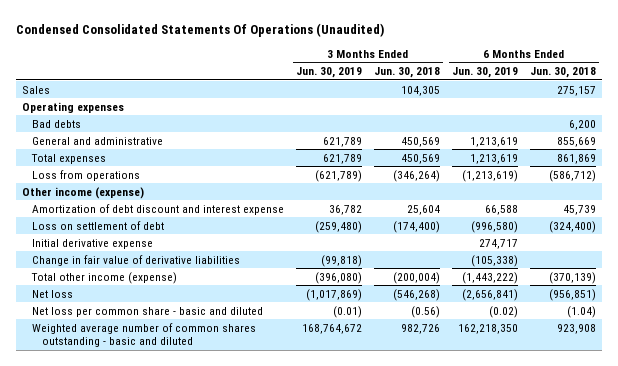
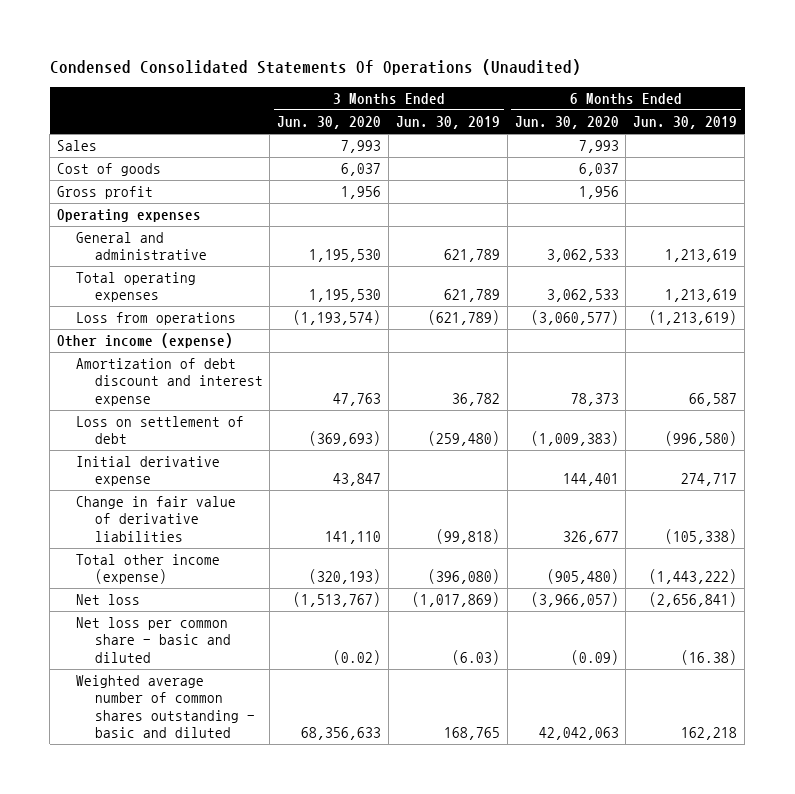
- | 3 Months Ended Jun. 30, 2019 | 3 Months Ended Jun. 30, 2018 | 6 Months Ended Jun. 30, 2019 | 6 Months Ended Jun. 30, 2018
+ | 3 Months Ended Jun. 30, 2020 | 3 Months Ended Jun. 30, 2019 | 6 Months Ended Jun. 30, 2020 | 6 Months Ended Jun. 30, 2019
+ Cost of goods | 6,037 | | 6,037 |
+ Gross profit | 1,956 | | 1,956 |
- Bad debts | | | | 6,200
- Total expenses | 621,789 | 450,569 | 1,213,619 | 861,869
+ Total operating expenses | 1,195,530 | 621,789 | 3,062,533 | 1,213,619
- Amortization of debt discount and interest expense | 36,782 | 25,604 | 66,588 | 45,739
+ Amortization of debt discount and interest expense | 47,763 | 36,782 | 78,373 | 66,587
- Net loss per common share - basic and diluted | (0.01) | (0.56) | (0.02) | (1.04)
- Weighted average number of common shares outstanding - basic and diluted | 168,764,672 | 982,726 | 162,218,350 | 923,908
+ Net loss per common share - basic and diluted | (0.02) | (6.03) | (0.09) | (16.38)
+ Weighted average number of common shares outstanding - basic and diluted | 68,356,633 | 168,765 | 42,042,063 | 162,218

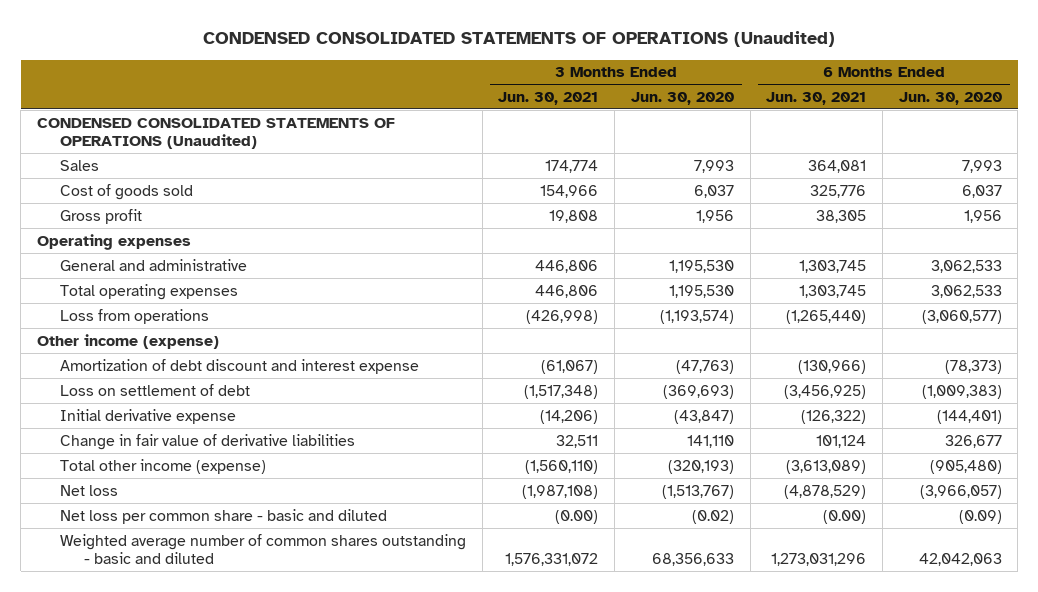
- Condensed Consolidated Statements Of Operations (Unaudited)
+ CONDENSED CONSOLIDATED STATEMENTS OF OPERATIONS (Unaudited)
- | 3 Months Ended Jun. 30, 2020 | 3 Months Ended Jun. 30, 2019 | 6 Months Ended Jun. 30, 2020 | 6 Months Ended Jun. 30, 2019
+ | 3 Months Ended Jun. 30, 2021 | 3 Months Ended Jun. 30, 2020 | 6 Months Ended Jun. 30, 2021 | 6 Months Ended Jun. 30, 2020
+ CONDENSED CONSOLIDATED STATEMENTS OF OPERATIONS (Unaudited)
- Cost of goods | 6,037 | | 6,037 |
+ Cost of goods sold | 154,966 | 6,037 | 325,776 | 6,037
- Amortization of debt discount and interest expense | 47,763 | 36,782 | 78,373 | 66,587
+ Amortization of debt discount and interest expense | (61,067) | (47,763) | (130,966) | (78,373)
- Initial derivative expense | 43,847 | | 144,401 | 274,717
+ Initial derivative expense | (14,206) | (43,847) | (126,322) | (144,401)

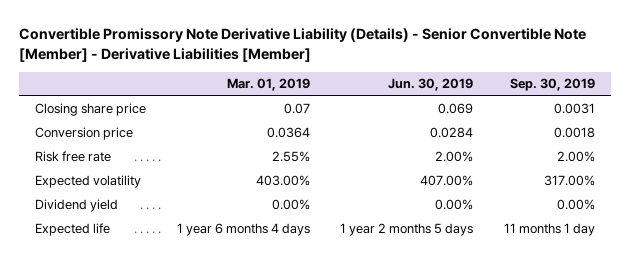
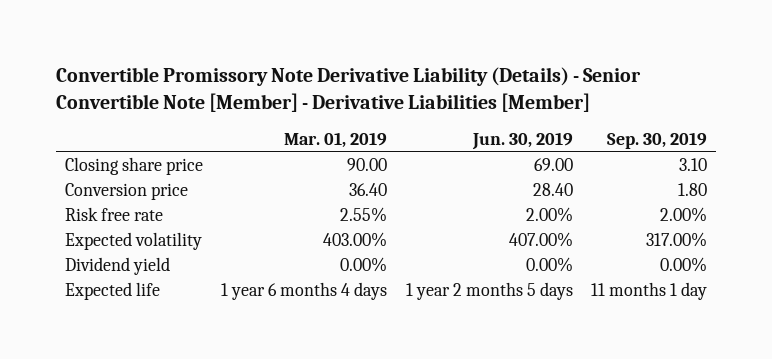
- Closing share price | 0.07 | 0.069 | 0.0031
- Conversion price | 0.0364 | 0.0284 | 0.0018
+ Closing share price | 90.00 | 69.00 | 3.10
+ Conversion price | 36.40 | 28.40 | 1.80

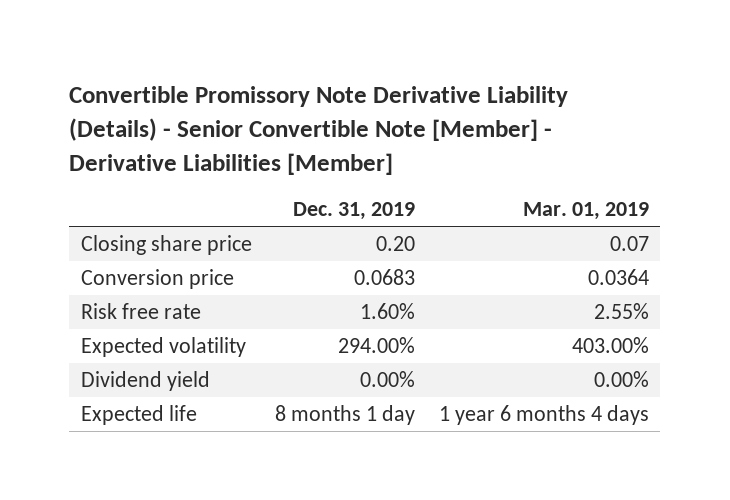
- | Mar. 01, 2019 | Jun. 30, 2019 | Sep. 30, 2019
+ | Dec. 31, 2019 | Mar. 01, 2019
- Closing share price | 90.00 | 69.00 | 3.10
- Conversion price | 36.40 | 28.40 | 1.80
+ Closing share price | 0.20 | 0.07
+ Conversion price | 0.0683 | 0.0364

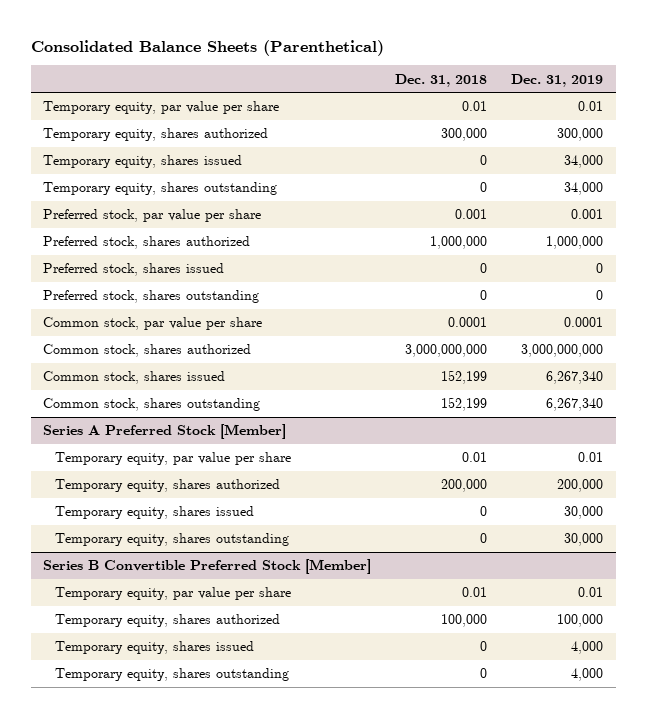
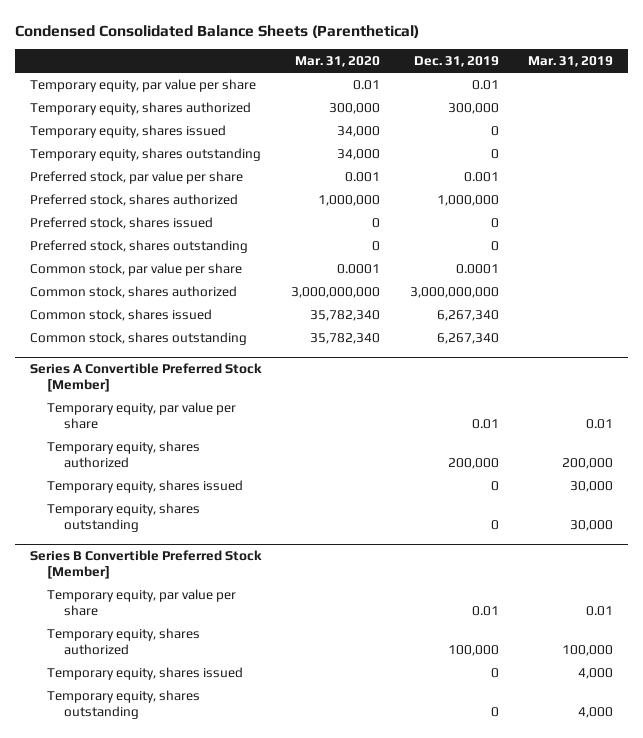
- Consolidated Balance Sheets (Parenthetical)
+ Condensed Consolidated Balance Sheets (Parenthetical)
- | Dec. 31, 2018 | Dec. 31, 2019
+ | Mar. 31, 2020 | Dec. 31, 2019 | Mar. 31, 2019
- Temporary equity, shares issued | 0 | 34,000
- Temporary equity, shares outstanding | 0 | 34,000
+ Temporary equity, shares issued | 34,000 | 0 |
+ Temporary equity, shares outstanding | 34,000 | 0 |
- Series A Preferred Stock [Member]
+ Series A Convertible Preferred Stock [Member]
- Temporary equity, shares issued | 0 | 30,000
- Temporary equity, shares outstanding | 0 | 30,000
+ Temporary equity, shares issued | | 0 | 30,000
+ Temporary equity, shares outstanding | | 0 | 30,000
@ Series B Convertible Preferred Stock [Member]
- Temporary equity, shares issued | 0 | 4,000
- Temporary equity, shares outstanding | 0 | 4,000
+ Temporary equity, shares issued | | 0 | 4,000
+ Temporary equity, shares outstanding | | 0 | 4,000

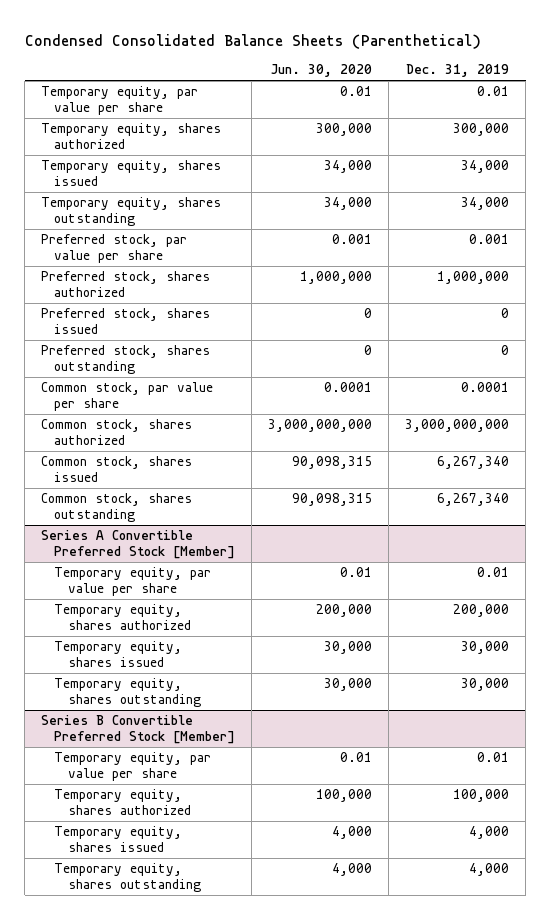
- | Mar. 31, 2020 | Dec. 31, 2019 | Mar. 31, 2019
+ | Jun. 30, 2020 | Dec. 31, 2019
- Temporary equity, shares issued | 34,000 | 0 |
- Temporary equity, shares outstanding | 34,000 | 0 |
+ Temporary equity, shares issued | 34,000 | 34,000
+ Temporary equity, shares outstanding | 34,000 | 34,000
@ Series A Convertible Preferred Stock [Member]
- Temporary equity, shares issued | | 0 | 30,000
- Temporary equity, shares outstanding | | 0 | 30,000
+ Temporary equity, shares issued | 30,000 | 30,000
+ Temporary equity, shares outstanding | 30,000 | 30,000
@ Series B Convertible Preferred Stock [Member]
- Temporary equity, shares issued | | 0 | 4,000
- Temporary equity, shares outstanding | | 0 | 4,000
+ Temporary equity, shares issued | 4,000 | 4,000
+ Temporary equity, shares outstanding | 4,000 | 4,000

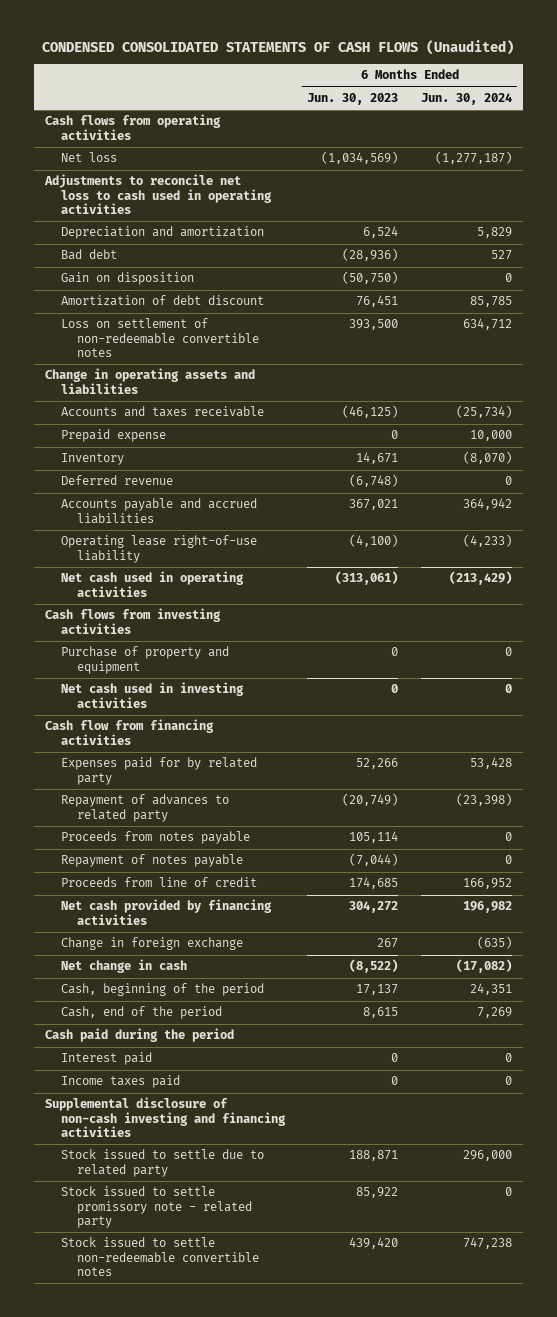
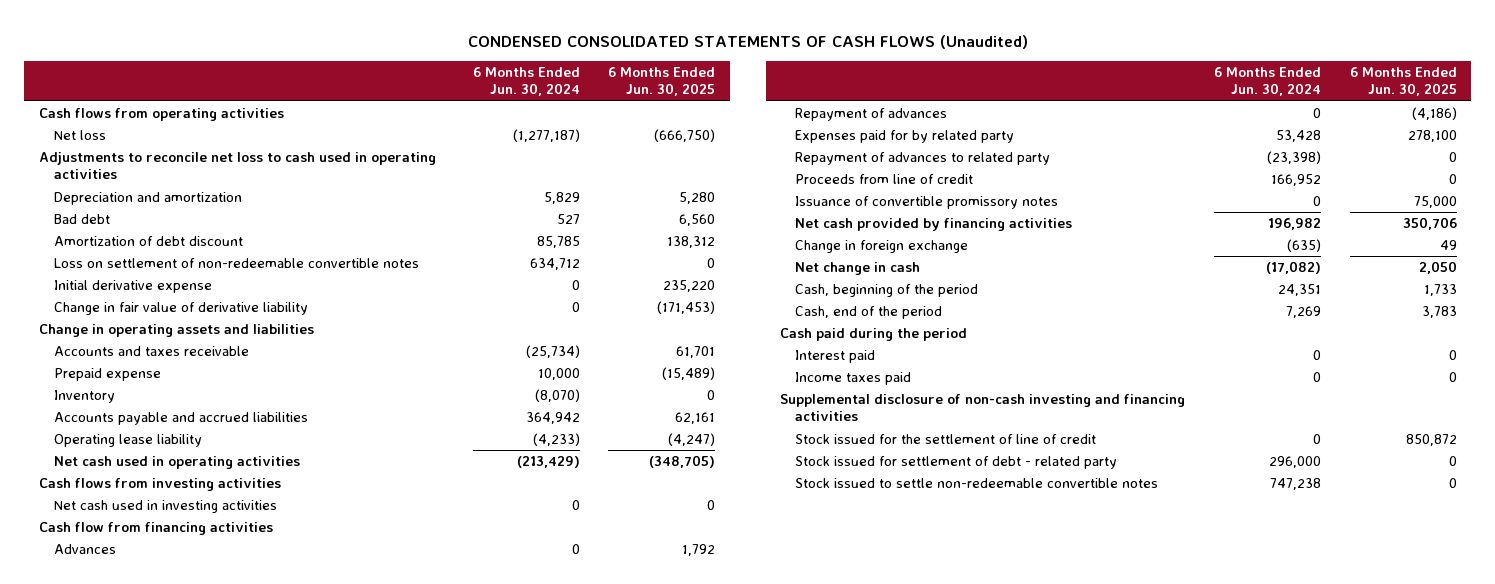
- | 6 Months Ended Jun. 30, 2023 | 6 Months Ended Jun. 30, 2024
+ | 6 Months Ended Jun. 30, 2024 | 6 Months Ended Jun. 30, 2025
- Gain on disposition | (50,750) | 0
+ Initial derivative expense | 0 | 235,220
+ Change in fair value of derivative liability | 0 | (171,453)
- Deferred revenue | (6,748) | 0
- Operating lease right-of-use liability | (4,100) | (4,233)
+ Operating lease liability | (4,233) | (4,247)
- Purchase of property and equipment | 0 | 0
+ Advances | 0 | 1,792
+ Repayment of advances | 0 | (4,186)
- Proceeds from notes payable | 105,114 | 0
- Repayment of notes payable | (7,044) | 0
+ Issuance of convertible promissory notes | 0 | 75,000
- Stock issued to settle due to related party | 188,871 | 296,000
- Stock issued to settle promissory note - related party | 85,922 | 0
+ Stock issued for the settlement of line of credit | 0 | 850,872
+ Stock issued for settlement of debt - related party | 296,000 | 0

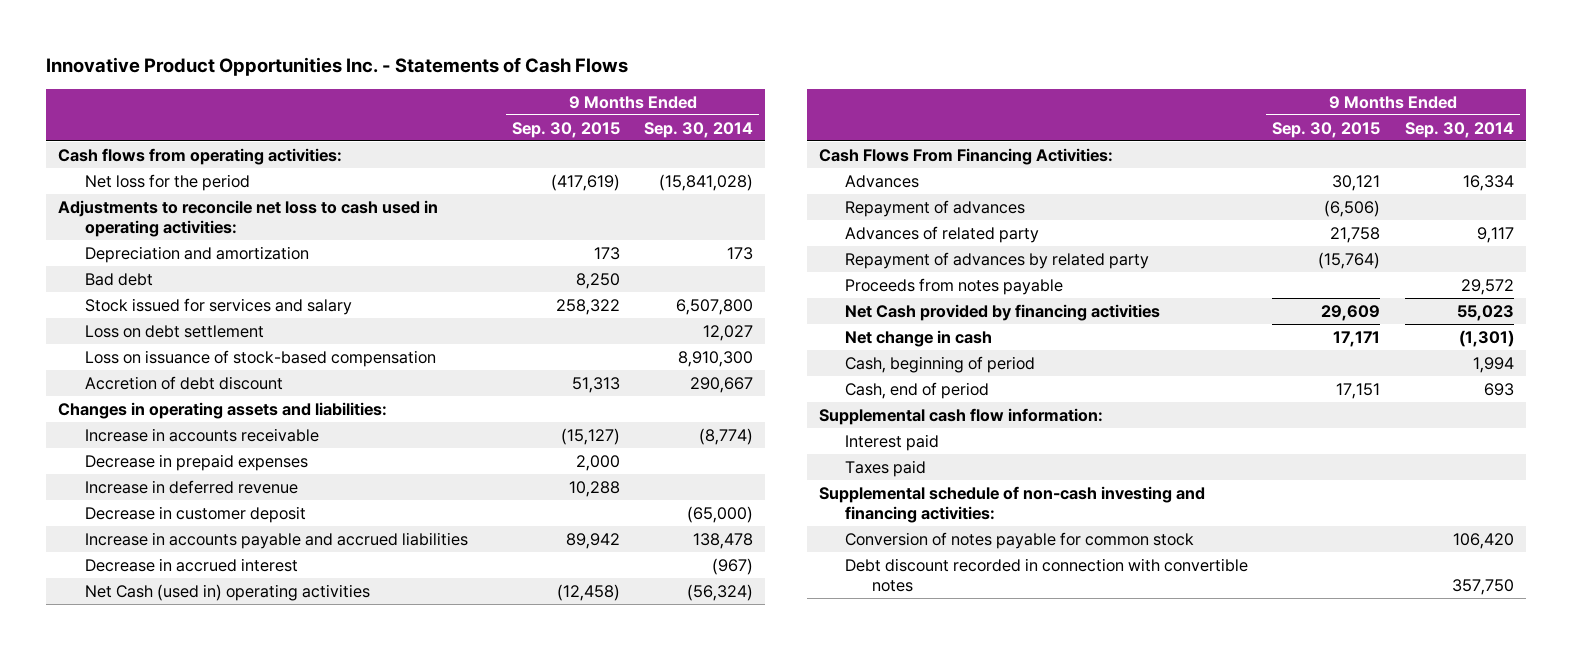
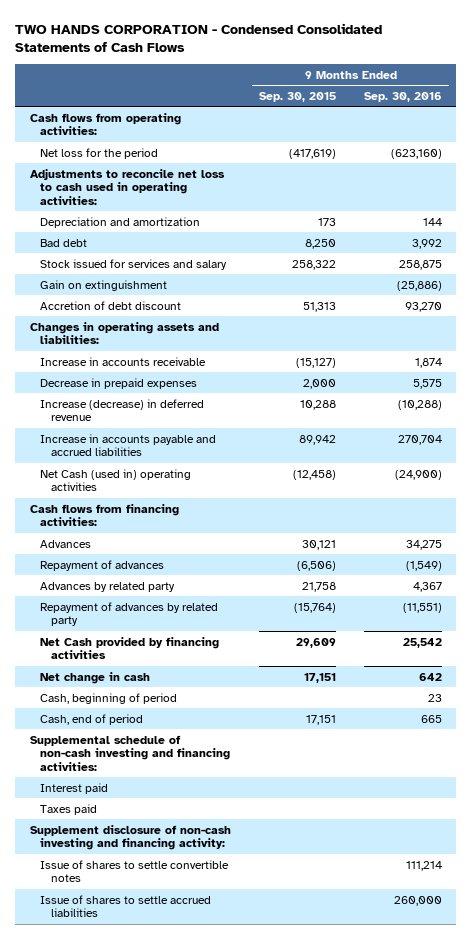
- Innovative Product Opportunities Inc. - Statements of Cash Flows
+ TWO HANDS CORPORATION - Condensed Consolidated Statements of Cash Flows
- | 9 Months Ended Sep. 30, 2015 | 9 Months Ended Sep. 30, 2014
+ | 9 Months Ended Sep. 30, 2015 | 9 Months Ended Sep. 30, 2016
- Loss on debt settlement | | 12,027
- Loss on issuance of stock-based compensation | | 8,910,300
+ Gain on extinguishment | | (25,886)
- Increase in deferred revenue | 10,288 |
- Decrease in customer deposit | | (65,000)
+ Increase (decrease) in deferred revenue | 10,288 | (10,288)
- Decrease in accrued interest | | (967)
- Cash Flows From Financing Activities:
+ Cash flows from financing activities:
- Advances of related party | 21,758 | 9,117
+ Advances by related party | 21,758 | 4,367
- Proceeds from notes payable | | 29,572
- Net change in cash | 17,171 | (1,301)
+ Net change in cash | 17,151 | 642
- Supplemental cash flow information:
moved up: Supplemental schedule of non-cash investing and financing activities:
- Conversion of notes payable for common stock | | 106,420
- Debt discount recorded in connection with convertible notes | | 357,750
+ Supplement disclosure of non-cash investing and financing activity:
+ Issue of shares to settle convertible notes | | 111,214
+ Issue of shares to settle accrued liabilities | | 260,000

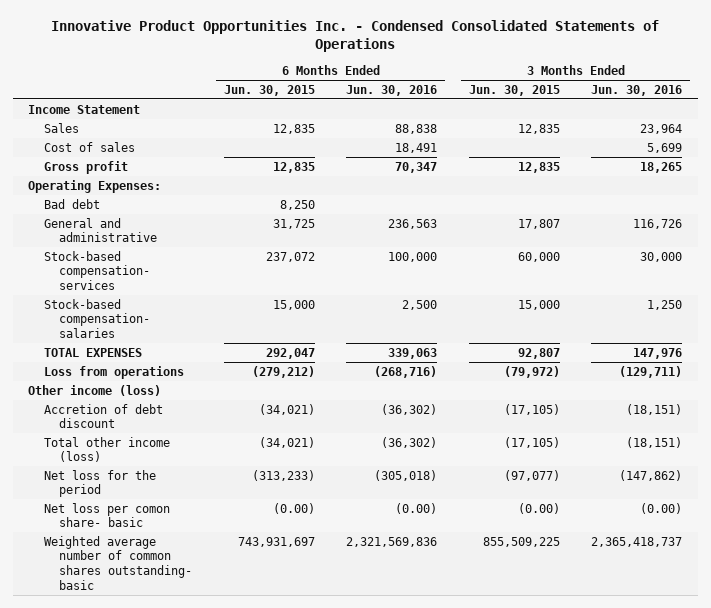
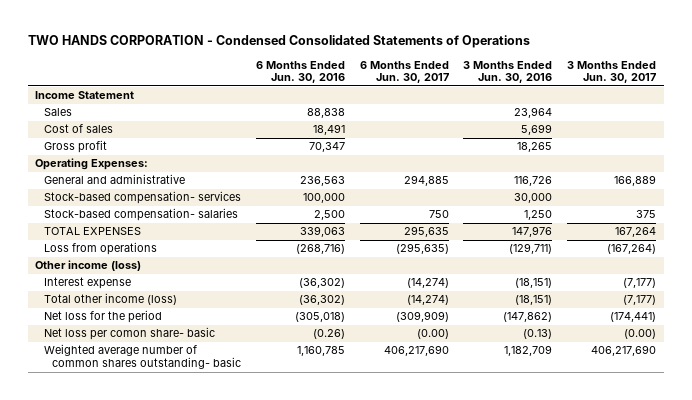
- Innovative Product Opportunities Inc. - Condensed Consolidated Statements of Operations
+ TWO HANDS CORPORATION - Condensed Consolidated Statements of Operations
- | 6 Months Ended Jun. 30, 2015 | 6 Months Ended Jun. 30, 2016 | 3 Months Ended Jun. 30, 2015 | 3 Months Ended Jun. 30, 2016
+ | 6 Months Ended Jun. 30, 2016 | 6 Months Ended Jun. 30, 2017 | 3 Months Ended Jun. 30, 2016 | 3 Months Ended Jun. 30, 2017
- Bad debt | 8,250 | | |
- Accretion of debt discount | (34,021) | (36,302) | (17,105) | (18,151)
+ Interest expense | (36,302) | (14,274) | (18,151) | (7,177)
- Net loss per comon share- basic | (0.00) | (0.00) | (0.00) | (0.00)
- Weighted average number of common shares outstanding- basic | 743,931,697 | 2,321,569,836 | 855,509,225 | 2,365,418,737
+ Net loss per comon share- basic | (0.26) | (0.00) | (0.13) | (0.00)
+ Weighted average number of common shares outstanding- basic | 1,160,785 | 406,217,690 | 1,182,709 | 406,217,690

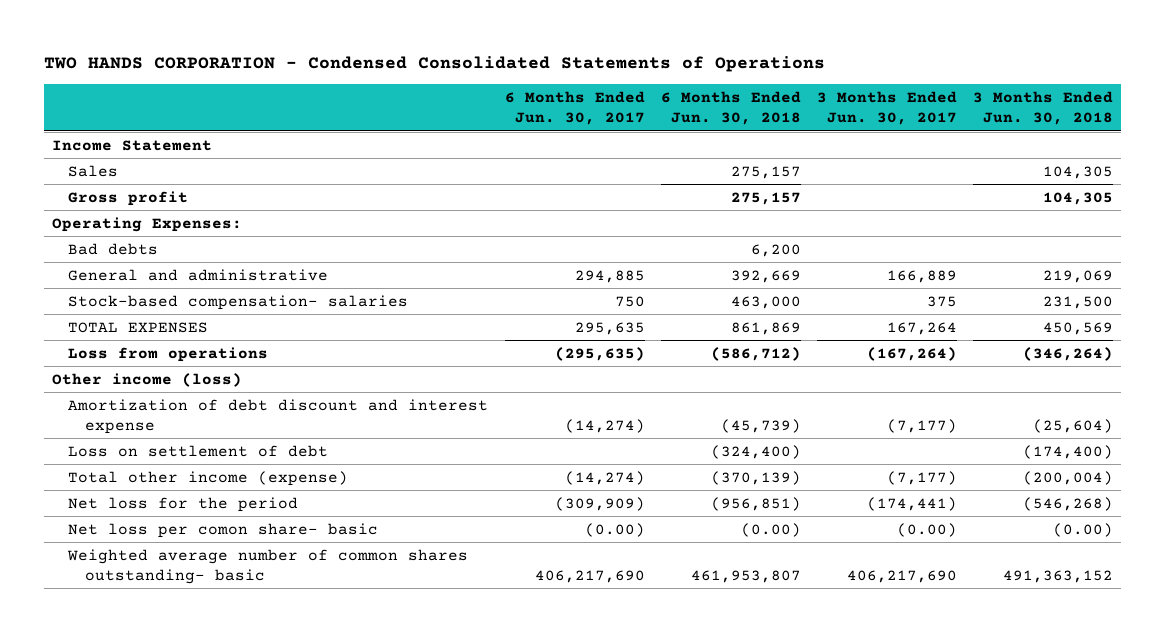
- | 6 Months Ended Jun. 30, 2016 | 6 Months Ended Jun. 30, 2017 | 3 Months Ended Jun. 30, 2016 | 3 Months Ended Jun. 30, 2017
+ | 6 Months Ended Jun. 30, 2017 | 6 Months Ended Jun. 30, 2018 | 3 Months Ended Jun. 30, 2017 | 3 Months Ended Jun. 30, 2018
- Cost of sales | 18,491 | | 5,699 |
+ Bad debts | | 6,200 | |
- Stock-based compensation- services | 100,000 | | 30,000 |
- Interest expense | (36,302) | (14,274) | (18,151) | (7,177)
- Total other income (loss) | (36,302) | (14,274) | (18,151) | (7,177)
+ Amortization of debt discount and interest expense | (14,274) | (45,739) | (7,177) | (25,604)
+ Loss on settlement of debt | | (324,400) | | (174,400)
+ Total other income (expense) | (14,274) | (370,139) | (7,177) | (200,004)

